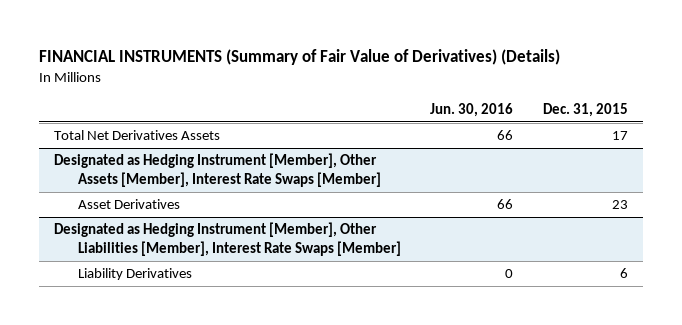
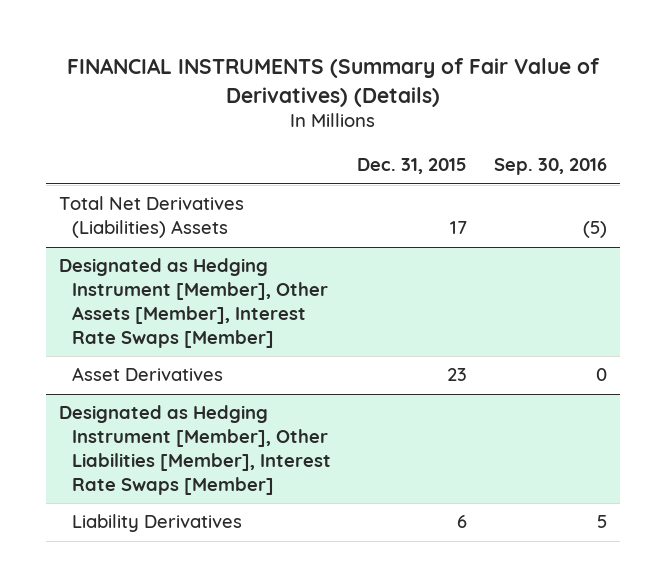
- | Jun. 30, 2016 | Dec. 31, 2015
+ | Dec. 31, 2015 | Sep. 30, 2016
- Total Net Derivatives Assets | 66 | 17
+ Total Net Derivatives (Liabilities) Assets | 17 | (5)

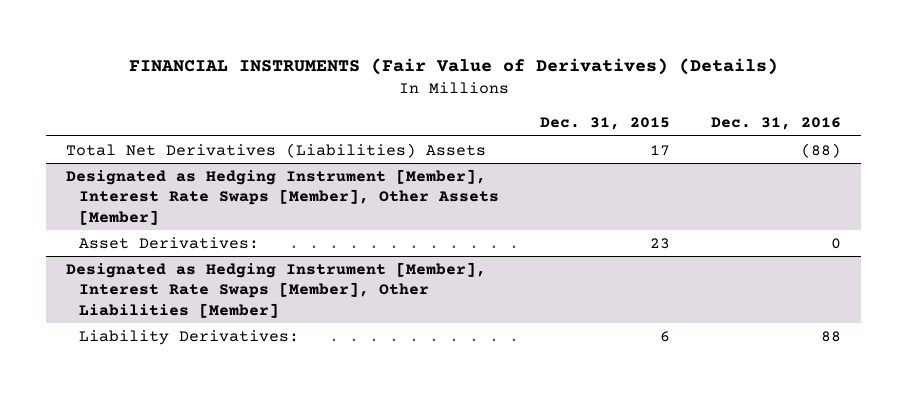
- FINANCIAL INSTRUMENTS (Summary of Fair Value of Derivatives) (Details)
+ FINANCIAL INSTRUMENTS (Fair Value of Derivatives) (Details)
- | Dec. 31, 2015 | Sep. 30, 2016
+ | Dec. 31, 2015 | Dec. 31, 2016
- Designated as Hedging Instrument [Member], Other Assets [Member], Interest Rate Swaps [Member]
- Asset Derivatives | 23 | 0
- Designated as Hedging Instrument [Member], Other Liabilities [Member], Interest Rate Swaps [Member]
- Liability Derivatives | 6 | 5
+ Designated as Hedging Instrument [Member], Interest Rate Swaps [Member], Other Assets [Member]
+ Asset Derivatives: | 23 | 0
+ Designated as Hedging Instrument [Member], Interest Rate Swaps [Member], Other Liabilities [Member]
+ Liability Derivatives: | 6 | 88

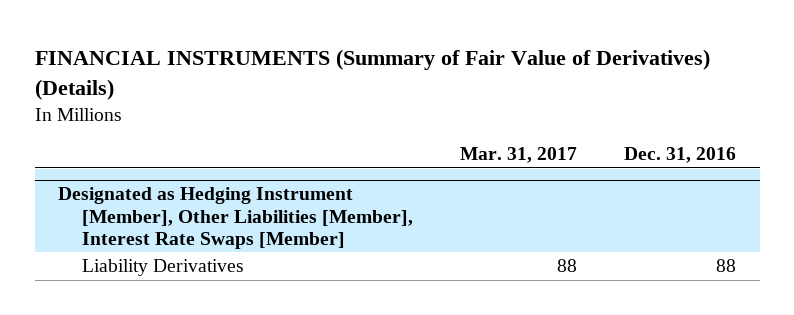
- FINANCIAL INSTRUMENTS (Fair Value of Derivatives) (Details)
+ FINANCIAL INSTRUMENTS (Summary of Fair Value of Derivatives) (Details)
- | Dec. 31, 2015 | Dec. 31, 2016
+ | Mar. 31, 2017 | Dec. 31, 2016
- Total Net Derivatives (Liabilities) Assets | 17 | (88)
- Designated as Hedging Instrument [Member], Interest Rate Swaps [Member], Other Assets [Member]
- Asset Derivatives: | 23 | 0
- Designated as Hedging Instrument [Member], Interest Rate Swaps [Member], Other Liabilities [Member]
- Liability Derivatives: | 6 | 88
+ Designated as Hedging Instrument [Member], Other Liabilities [Member], Interest Rate Swaps [Member]
+ Liability Derivatives | 88 | 88

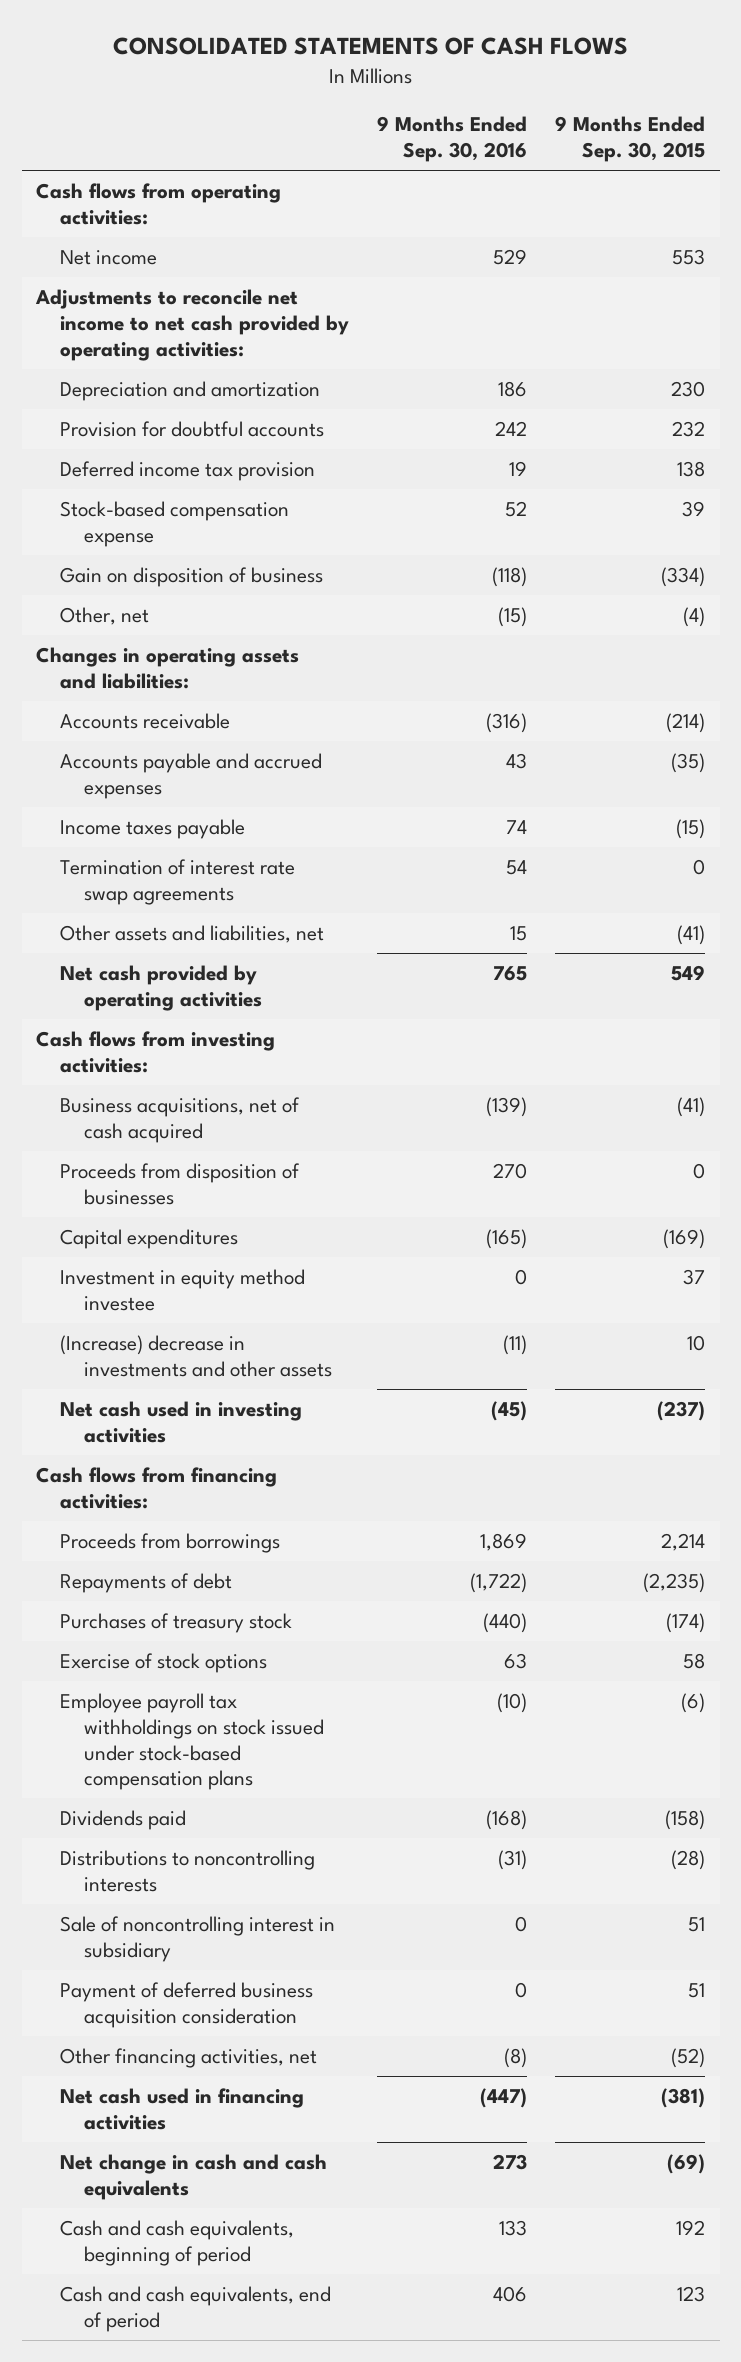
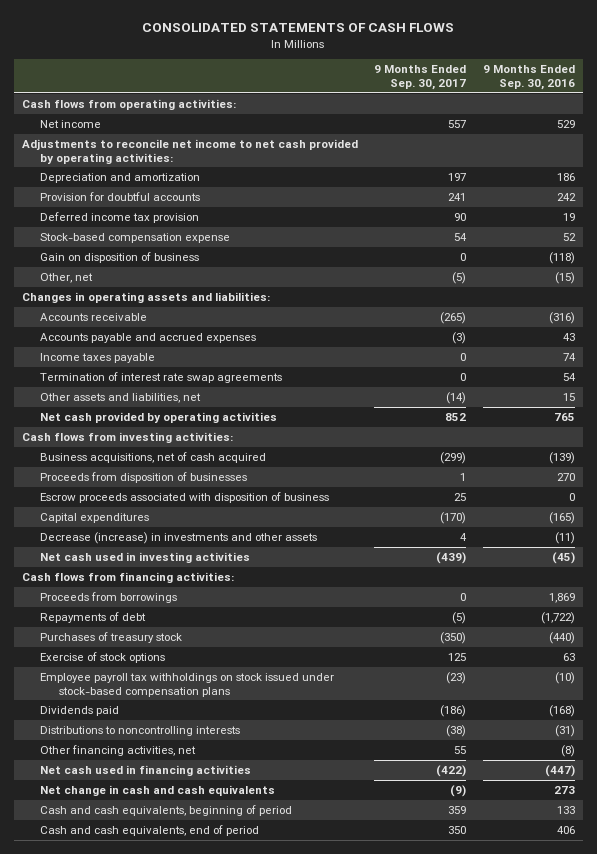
- | 9 Months Ended Sep. 30, 2016 | 9 Months Ended Sep. 30, 2015
+ | 9 Months Ended Sep. 30, 2017 | 9 Months Ended Sep. 30, 2016
+ Escrow proceeds associated with disposition of business | 25 | 0
- Investment in equity method investee | 0 | 37
- (Increase) decrease in investments and other assets | (11) | 10
+ Decrease (increase) in investments and other assets | 4 | (11)
- Sale of noncontrolling interest in subsidiary | 0 | 51
- Payment of deferred business acquisition consideration | 0 | 51

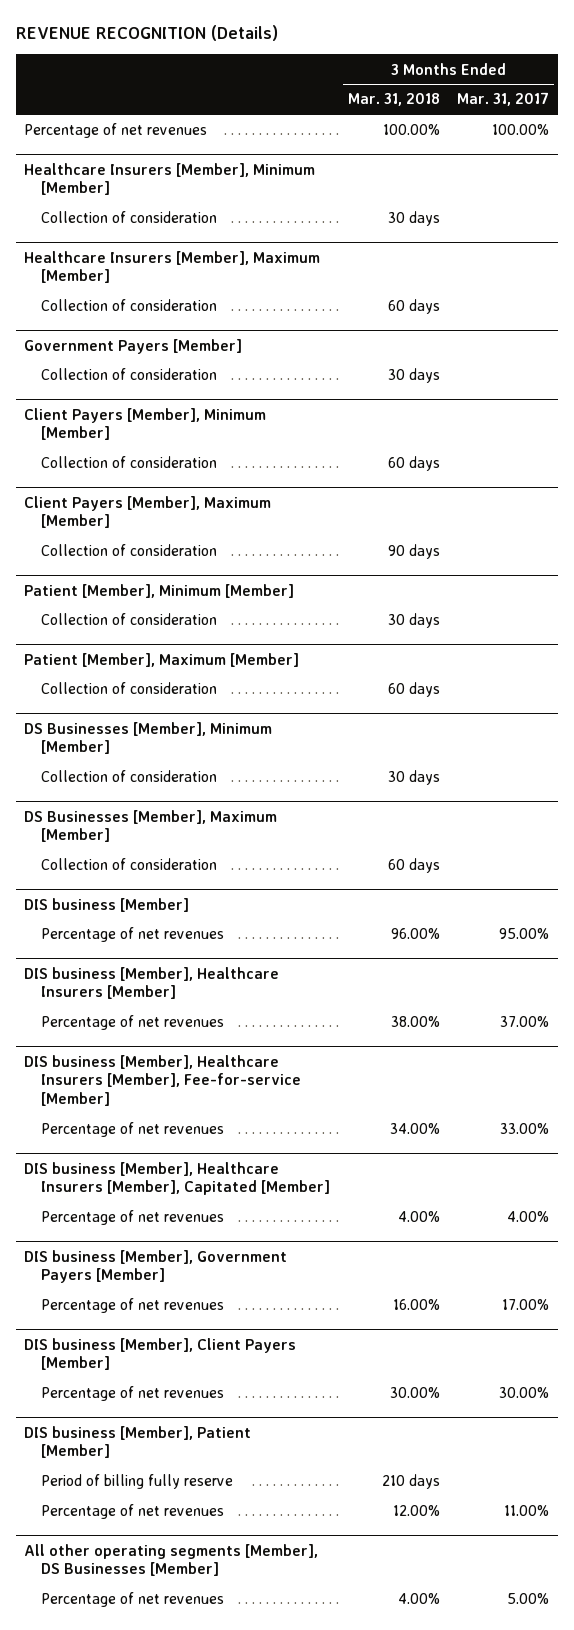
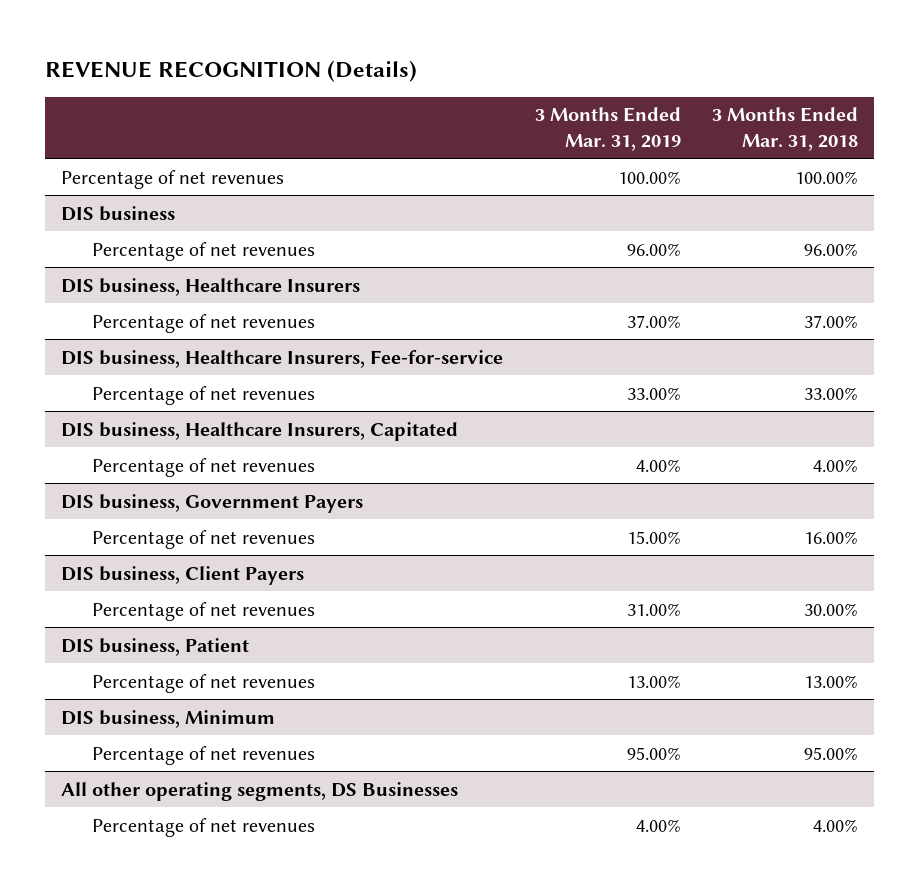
- | 3 Months Ended Mar. 31, 2018 | 3 Months Ended Mar. 31, 2017
+ | 3 Months Ended Mar. 31, 2019 | 3 Months Ended Mar. 31, 2018
- Healthcare Insurers [Member], Minimum [Member]
- Collection of consideration | 30 days |
- Healthcare Insurers [Member], Maximum [Member]
- Collection of consideration | 60 days |
- Government Payers [Member]
- Collection of consideration | 30 days |
- Client Payers [Member], Minimum [Member]
- Collection of consideration | 60 days |
- Client Payers [Member], Maximum [Member]
- Collection of consideration | 90 days |
- Patient [Member], Minimum [Member]
- Collection of consideration | 30 days |
- Patient [Member], Maximum [Member]
- Collection of consideration | 60 days |
- DS Businesses [Member], Minimum [Member]
- Collection of consideration | 30 days |
- DS Businesses [Member], Maximum [Member]
- Collection of consideration | 60 days |
- DIS business [Member]
+ DIS business
- DIS business [Member], Healthcare Insurers [Member]
- Percentage of net revenues | 38.00% | 37.00%
- DIS business [Member], Healthcare Insurers [Member], Fee-for-service [Member]
- Percentage of net revenues | 34.00% | 33.00%
- DIS business [Member], Healthcare Insurers [Member], Capitated [Member]
+ DIS business, Healthcare Insurers
+ Percentage of net revenues | 37.00% | 37.00%
+ DIS business, Healthcare Insurers, Fee-for-service
+ Percentage of net revenues | 33.00% | 33.00%
+ DIS business, Healthcare Insurers, Capitated
- DIS business [Member], Government Payers [Member]
+ DIS business, Government Payers
- DIS business [Member], Client Payers [Member]
+ DIS business, Client Payers
- DIS business [Member], Patient [Member]
- Period of billing fully reserve | 210 days |
- Percentage of net revenues | 12.00% | 11.00%
- All other operating segments [Member], DS Businesses [Member]
+ DIS business, Patient
+ Percentage of net revenues | 13.00% | 13.00%
+ DIS business, Minimum
+ Percentage of net revenues | 95.00% | 95.00%
+ All other operating segments, DS Businesses

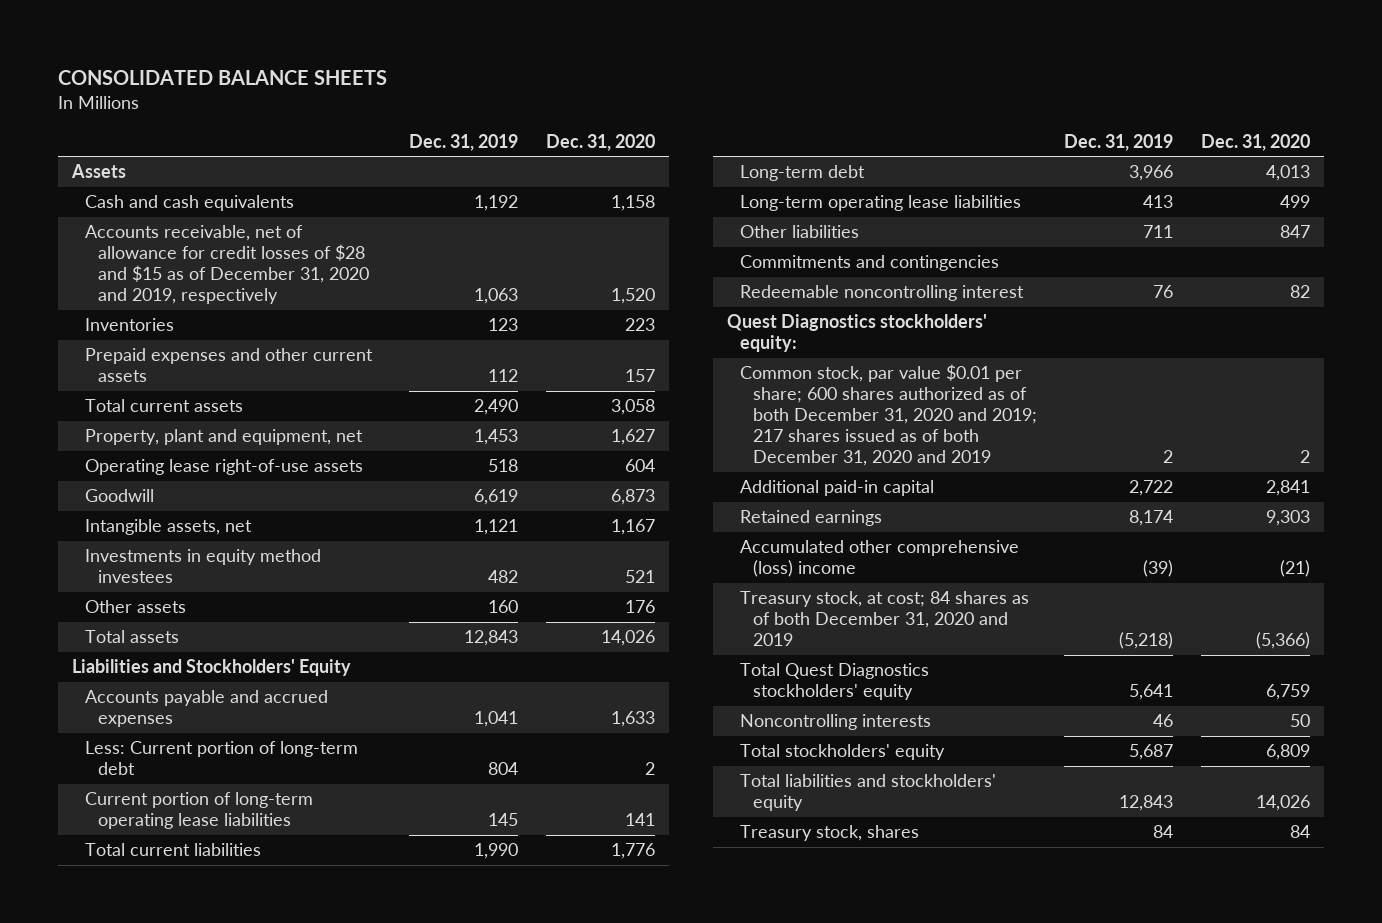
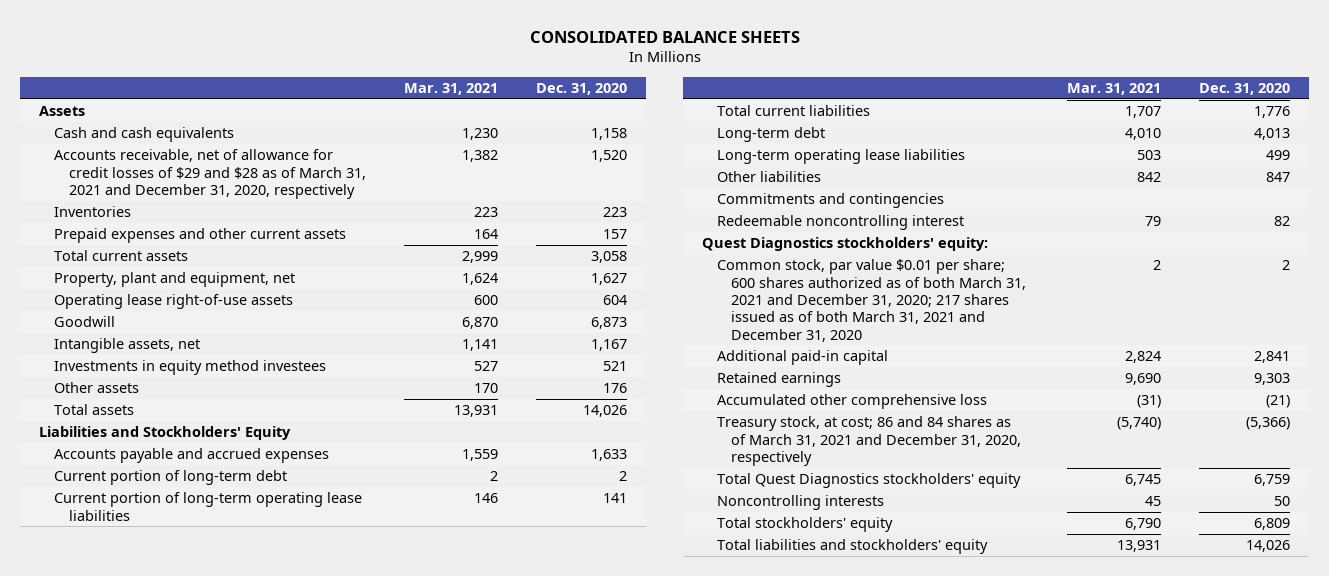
- | Dec. 31, 2019 | Dec. 31, 2020
+ | Mar. 31, 2021 | Dec. 31, 2020
- Accounts receivable, net of allowance for credit losses of $28 and $15 as of December 31, 2020 and 2019, respectively | 1,063 | 1,520
+ Accounts receivable, net of allowance for credit losses of $29 and $28 as of March 31, 2021 and December 31, 2020, respectively | 1,382 | 1,520
- Less: Current portion of long-term debt | 804 | 2
+ Current portion of long-term debt | 2 | 2
- Common stock, par value $0.01 per share; 600 shares authorized as of both December 31, 2020 and 2019; 217 shares issued as of both December 31, 2020 and 2019 | 2 | 2
+ Common stock, par value $0.01 per share; 600 shares authorized as of both March 31, 2021 and December 31, 2020; 217 shares issued as of both March 31, 2021 and December 31, 2020 | 2 | 2
- Accumulated other comprehensive (loss) income | (39) | (21)
- Treasury stock, at cost; 84 shares as of both December 31, 2020 and 2019 | (5,218) | (5,366)
+ Accumulated other comprehensive loss | (31) | (21)
+ Treasury stock, at cost; 86 and 84 shares as of March 31, 2021 and December 31, 2020, respectively | (5,740) | (5,366)
- Treasury stock, shares | 84 | 84

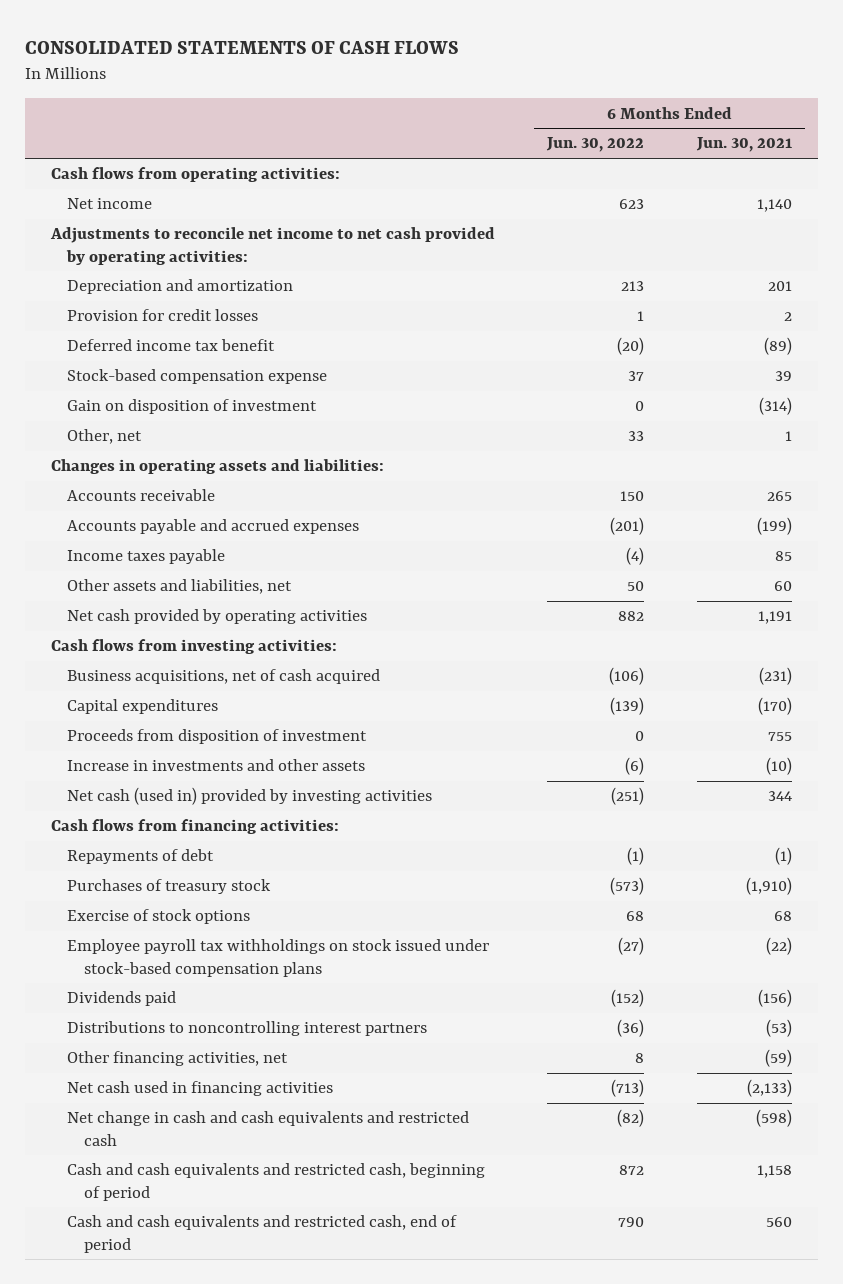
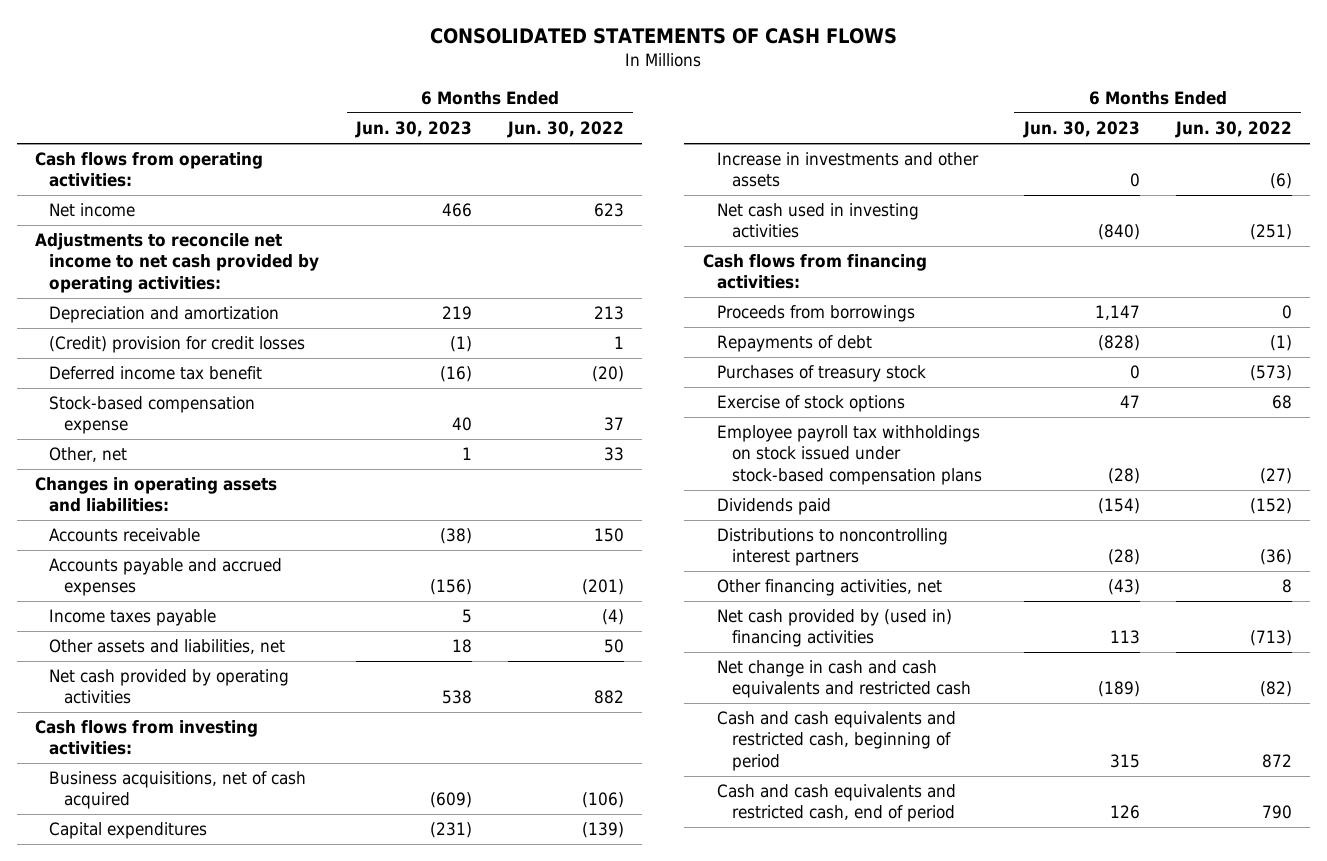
- | 6 Months Ended Jun. 30, 2022 | 6 Months Ended Jun. 30, 2021
+ | 6 Months Ended Jun. 30, 2023 | 6 Months Ended Jun. 30, 2022
- Provision for credit losses | 1 | 2
+ (Credit) provision for credit losses | (1) | 1
- Gain on disposition of investment | 0 | (314)
- Proceeds from disposition of investment | 0 | 755
- Net cash (used in) provided by investing activities | (251) | 344
+ Net cash used in investing activities | (840) | (251)
+ Proceeds from borrowings | 1,147 | 0
- Net cash used in financing activities | (713) | (2,133)
+ Net cash provided by (used in) financing activities | 113 | (713)

